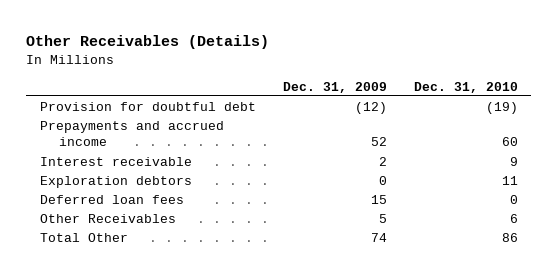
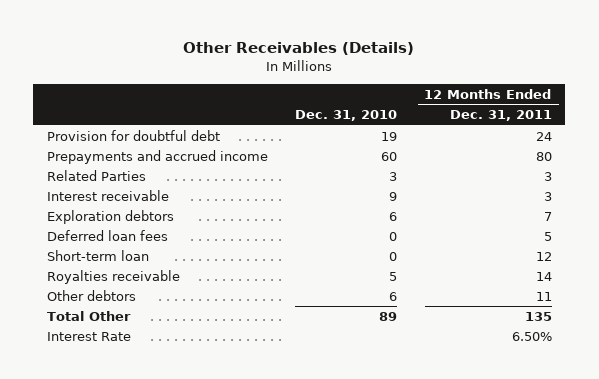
- | Dec. 31, 2009 | Dec. 31, 2010
+ | Dec. 31, 2010 | 12 Months Ended Dec. 31, 2011
- Provision for doubtful debt | (12) | (19)
+ Provision for doubtful debt | 19 | 24
+ Related Parties | 3 | 3
- Exploration debtors | 0 | 11
+ Exploration debtors | 6 | 7
- Other Receivables | 5 | 6
- Total Other | 74 | 86
+ Short-term loan | 0 | 12
+ Royalties receivable | 5 | 14
+ Other debtors | 6 | 11
+ Total Other | 89 | 135
+ Interest Rate | | 6.50%

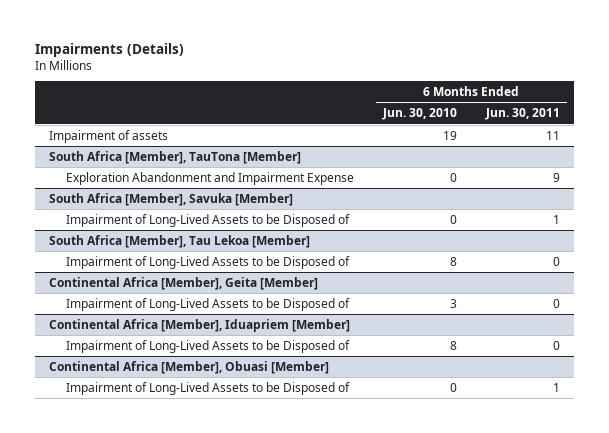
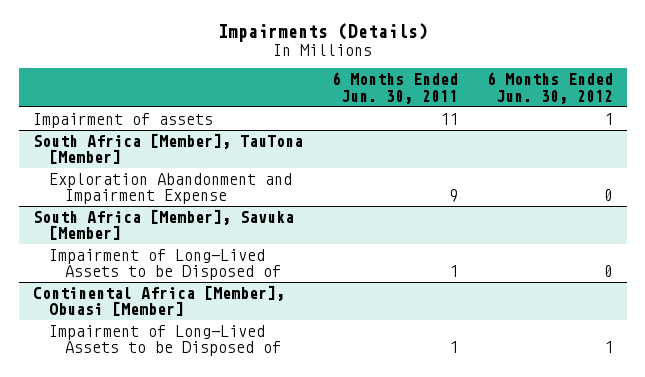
- | 6 Months Ended Jun. 30, 2010 | 6 Months Ended Jun. 30, 2011
+ | 6 Months Ended Jun. 30, 2011 | 6 Months Ended Jun. 30, 2012
- South Africa [Member], Tau Lekoa [Member]
- Impairment of Long-Lived Assets to be Disposed of | 8 | 0
- Continental Africa [Member], Geita [Member]
- Impairment of Long-Lived Assets to be Disposed of | 3 | 0
- Continental Africa [Member], Iduapriem [Member]
- Impairment of Long-Lived Assets to be Disposed of | 8 | 0

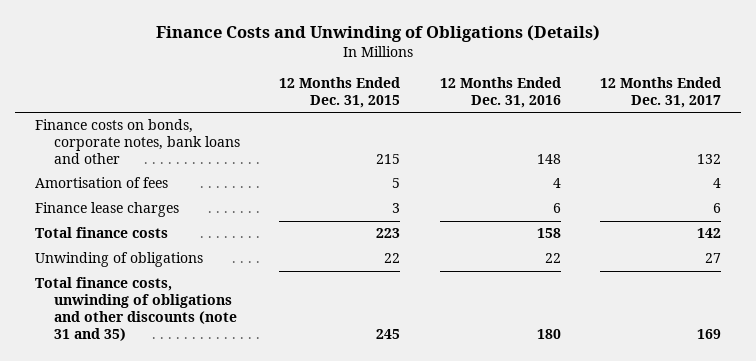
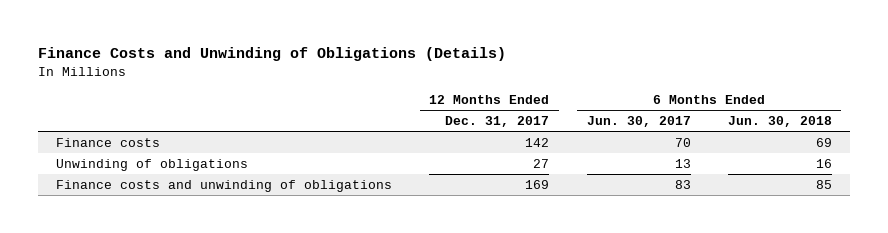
- | 12 Months Ended Dec. 31, 2015 | 12 Months Ended Dec. 31, 2016 | 12 Months Ended Dec. 31, 2017
+ | 12 Months Ended Dec. 31, 2017 | 6 Months Ended Jun. 30, 2017 | 6 Months Ended Jun. 30, 2018
- Finance costs on bonds, corporate notes, bank loans and other | 215 | 148 | 132
- Amortisation of fees | 5 | 4 | 4
- Finance lease charges | 3 | 6 | 6
- Total finance costs | 223 | 158 | 142
+ Finance costs | 142 | 70 | 69
- Total finance costs, unwinding of obligations and other discounts (note 31 and 35) | 245 | 180 | 169
+ Finance costs and unwinding of obligations | 169 | 83 | 85

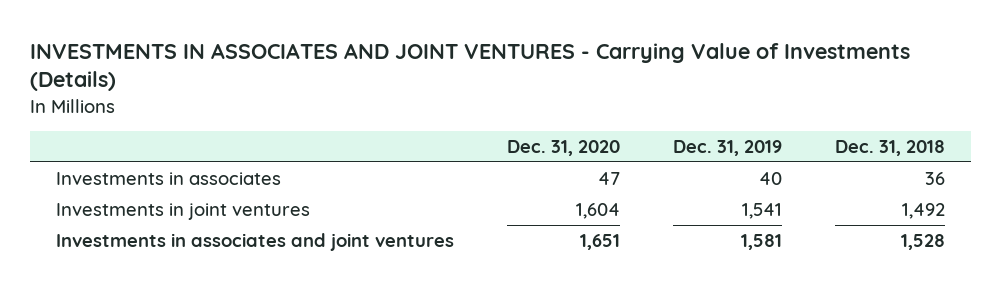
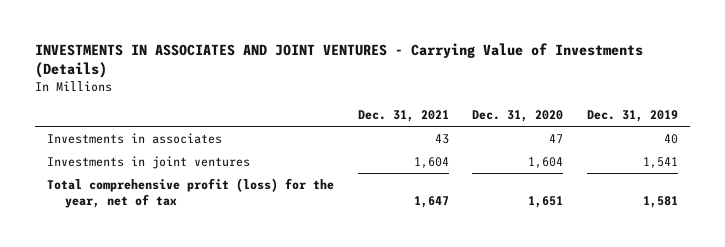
- | Dec. 31, 2020 | Dec. 31, 2019 | Dec. 31, 2018
+ | Dec. 31, 2021 | Dec. 31, 2020 | Dec. 31, 2019
- Investments in associates and joint ventures | 1,651 | 1,581 | 1,528
+ Total comprehensive profit (loss) for the year, net of tax | 1,647 | 1,651 | 1,581

